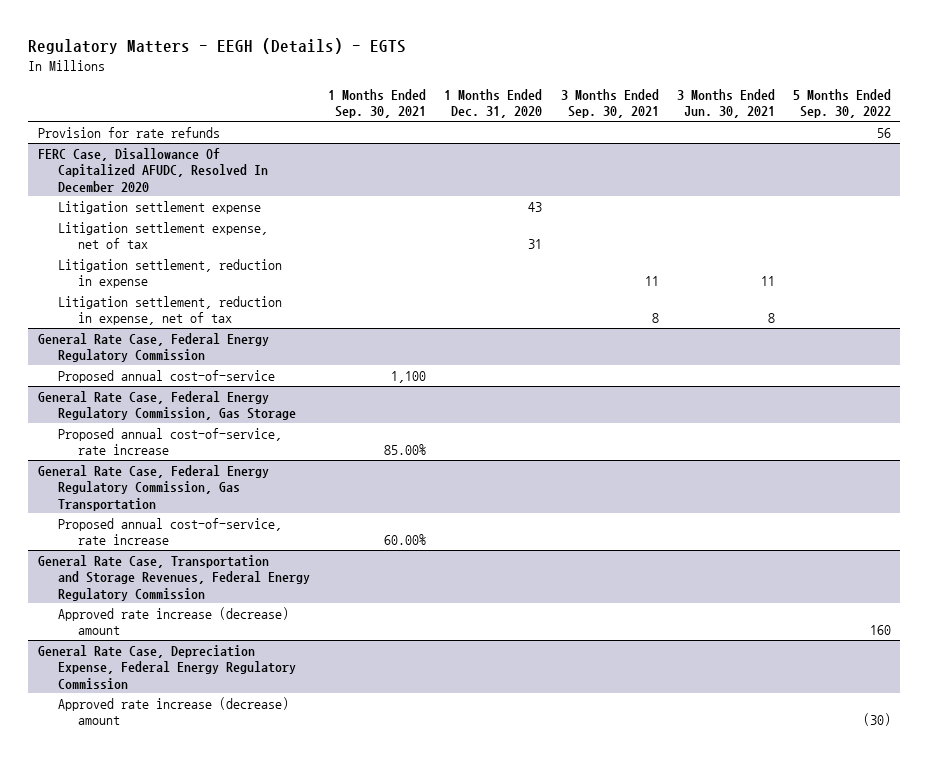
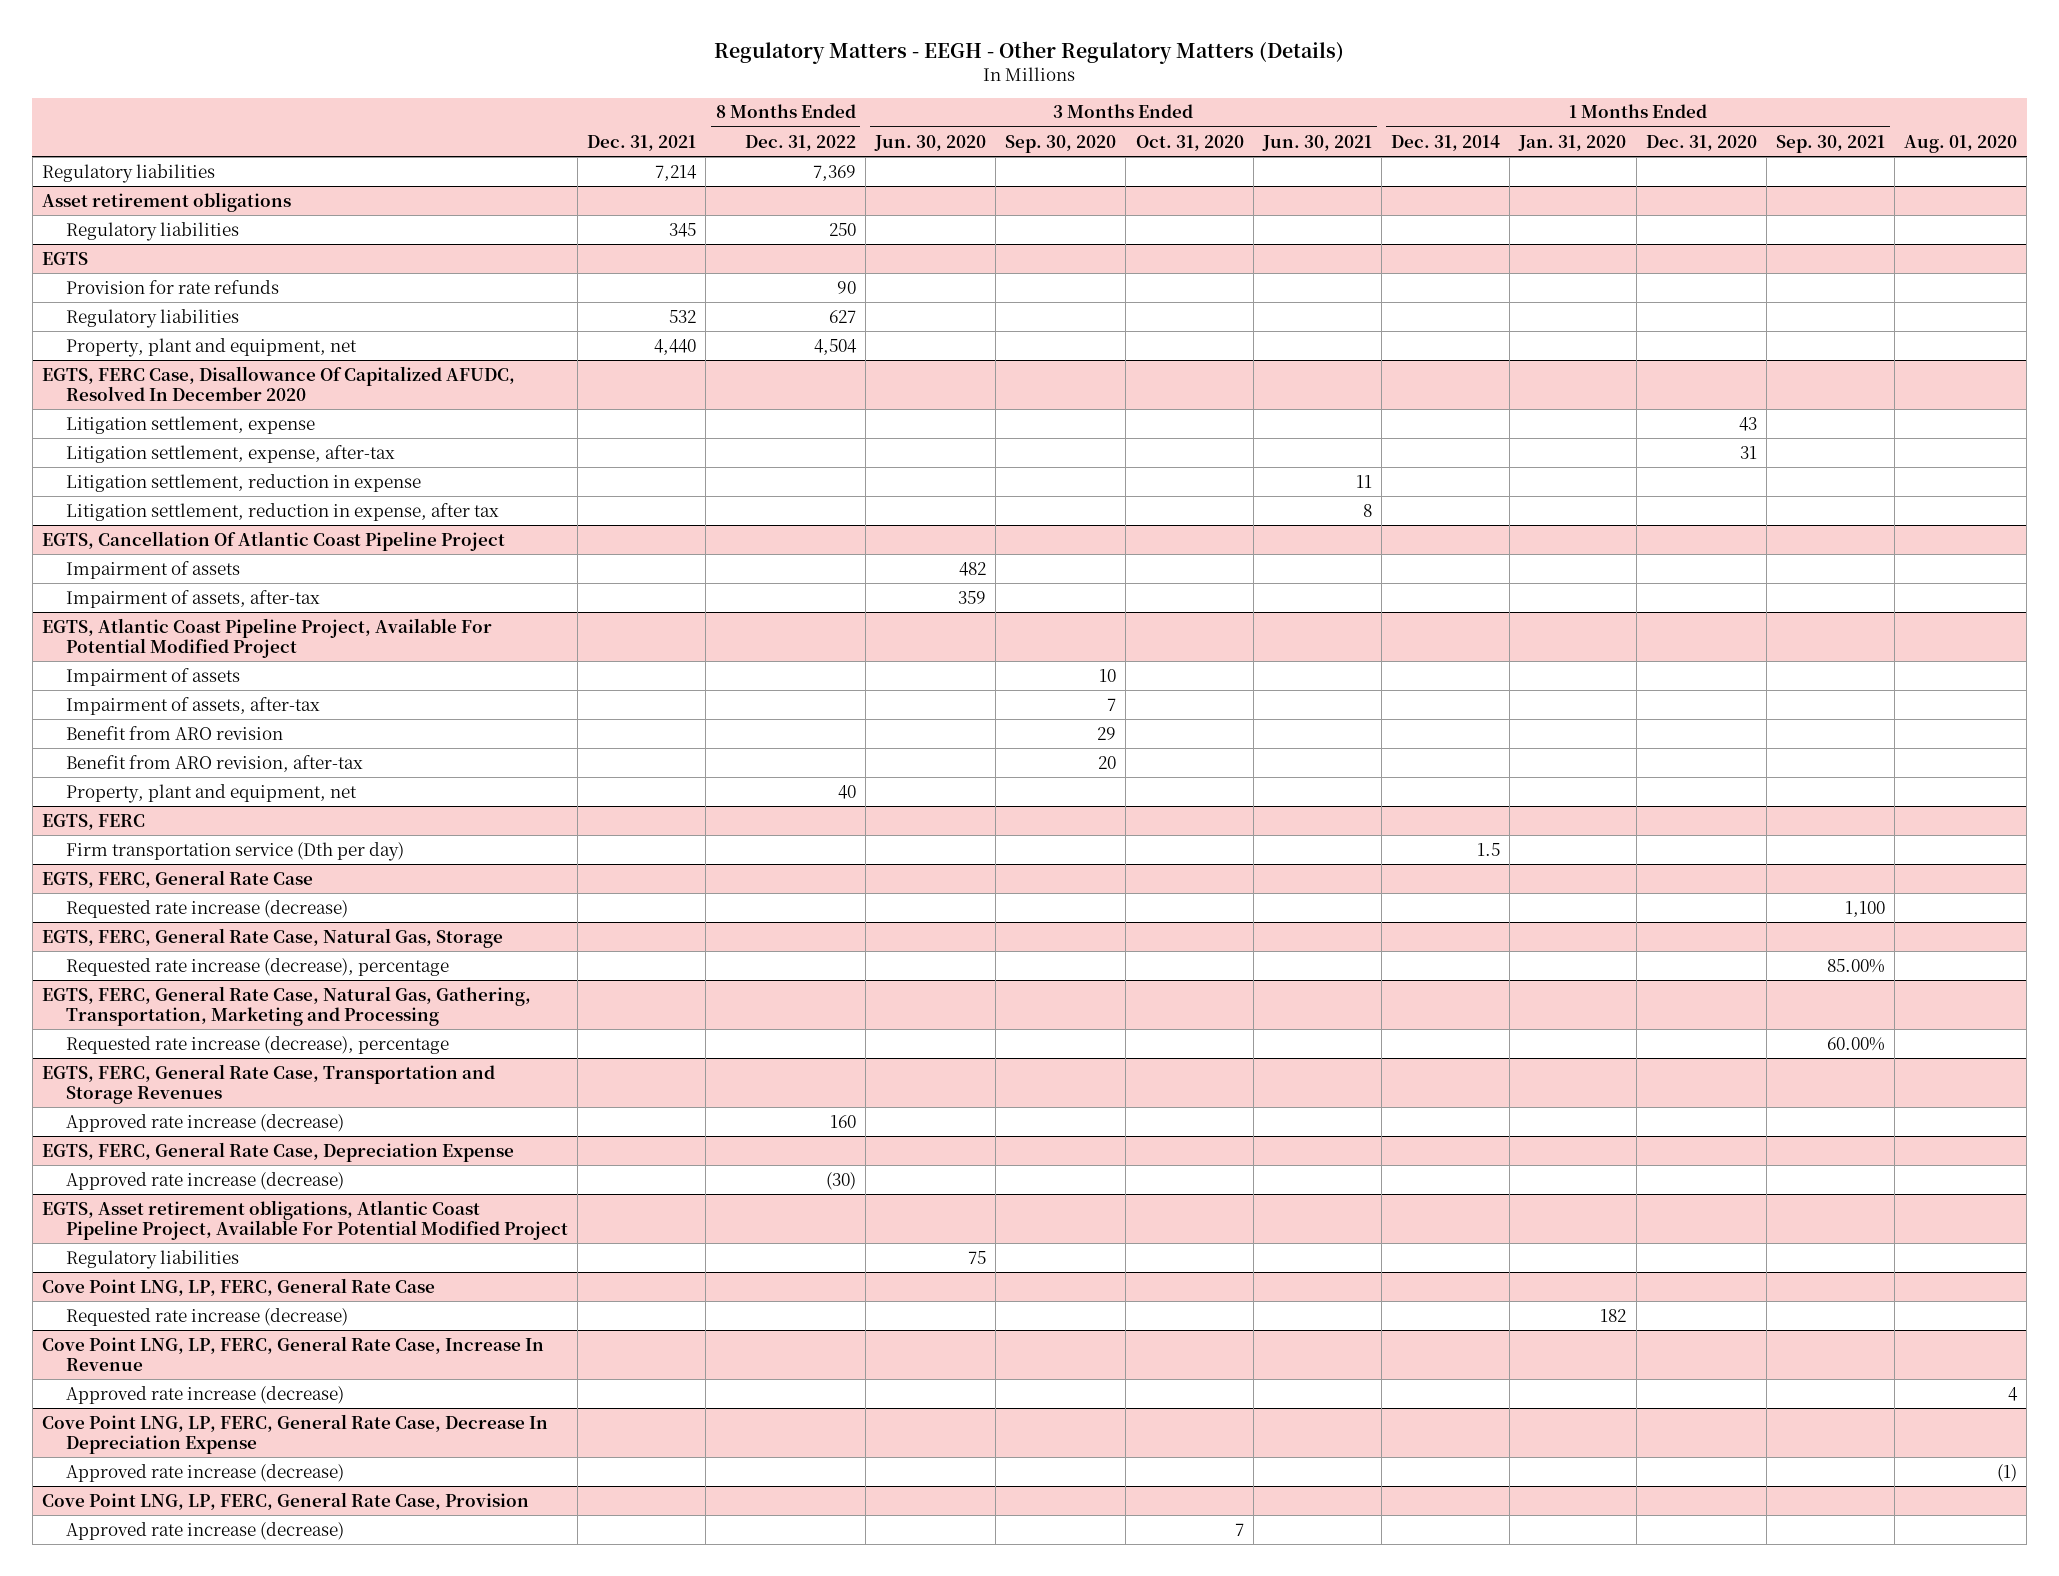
- Regulatory Matters - EEGH (Details) - EGTS
+ Regulatory Matters - EEGH - Other Regulatory Matters (Details)
- | 1 Months Ended Sep. 30, 2021 | 1 Months Ended Dec. 31, 2020 | 3 Months Ended Sep. 30, 2021 | 3 Months Ended Jun. 30, 2021 | 5 Months Ended Sep. 30, 2022
+ | Dec. 31, 2021 | 8 Months Ended Dec. 31, 2022 | 3 Months Ended Jun. 30, 2020 | 3 Months Ended Sep. 30, 2020 | 3 Months Ended Oct. 31, 2020 | 3 Months Ended Jun. 30, 2021 | 1 Months Ended Dec. 31, 2014 | 1 Months Ended Jan. 31, 2020 | 1 Months Ended Dec. 31, 2020 | 1 Months Ended Sep. 30, 2021 | Aug. 01, 2020
- Provision for rate refunds | | | | | 56
- FERC Case, Disallowance Of Capitalized AFUDC, Resolved In December 2020
- Litigation settlement expense | | 43 | | |
- Litigation settlement expense, net of tax | | 31 | | |
- Litigation settlement, reduction in expense | | | 11 | 11 |
- Litigation settlement, reduction in expense, net of tax | | | 8 | 8 |
- General Rate Case, Federal Energy Regulatory Commission
- Proposed annual cost-of-service | 1,100 | | | |
- General Rate Case, Federal Energy Regulatory Commission, Gas Storage
- Proposed annual cost-of-service, rate increase | 85.00% | | | |
- General Rate Case, Federal Energy Regulatory Commission, Gas Transportation
- Proposed annual cost-of-service, rate increase | 60.00% | | | |
- General Rate Case, Transportation and Storage Revenues, Federal Energy Regulatory Commission
- Approved rate increase (decrease) amount | | | | | 160
- General Rate Case, Depreciation Expense, Federal Energy Regulatory Commission
- Approved rate increase (decrease) amount | | | | | (30)
+ Regulatory liabilities | 7,214 | 7,369 | | | | | | | | |
+ Asset retirement obligations
+ Regulatory liabilities | 345 | 250 | | | | | | | | |
+ EGTS
+ Provision for rate refunds | | 90 | | | | | | | | |
+ Regulatory liabilities | 532 | 627 | | | | | | | | |
+ Property, plant and equipment, net | 4,440 | 4,504 | | | | | | | | |
+ EGTS, FERC Case, Disallowance Of Capitalized AFUDC, Resolved In December 2020
+ Litigation settlement, expense | | | | | | | | | 43 | |
+ Litigation settlement, expense, after-tax | | | | | | | | | 31 | |
+ Litigation settlement, reduction in expense | | | | | | 11 | | | | |
+ Litigation settlement, reduction in expense, after tax | | | | | | 8 | | | | |
+ EGTS, Cancellation Of Atlantic Coast Pipeline Project
+ Impairment of assets | | | 482 | | | | | | | |
+ Impairment of assets, after-tax | | | 359 | | | | | | | |
+ EGTS, Atlantic Coast Pipeline Project, Available For Potential Modified Project
+ Impairment of assets | | | | 10 | | | | | | |
+ Impairment of assets, after-tax | | | | 7 | | | | | | |
+ Benefit from ARO revision | | | | 29 | | | | | | |
+ Benefit from ARO revision, after-tax | | | | 20 | | | | | | |
+ Property, plant and equipment, net | | 40 | | | | | | | | |
+ EGTS, FERC
+ Firm transportation service (Dth per day) | | | | | | | 1.5 | | | |
+ EGTS, FERC, General Rate Case
+ Requested rate increase (decrease) | | | | | | | | | | 1,100 |
+ EGTS, FERC, General Rate Case, Natural Gas, Storage
+ Requested rate increase (decrease), percentage | | | | | | | | | | 85.00% |
+ EGTS, FERC, General Rate Case, Natural Gas, Gathering, Transportation, Marketing and Processing
+ Requested rate increase (decrease), percentage | | | | | | | | | | 60.00% |
+ EGTS, FERC, General Rate Case, Transportation and Storage Revenues
+ Approved rate increase (decrease) | | 160 | | | | | | | | |
+ EGTS, FERC, General Rate Case, Depreciation Expense
+ Approved rate increase (decrease) | | (30) | | | | | | | | |
+ EGTS, Asset retirement obligations, Atlantic Coast Pipeline Project, Available For Potential Modified Project
+ Regulatory liabilities | | | 75 | | | | | | | |
+ Cove Point LNG, LP, FERC, General Rate Case
+ Requested rate increase (decrease) | | | | | | | | 182 | | |
+ Cove Point LNG, LP, FERC, General Rate Case, Increase In Revenue
+ Approved rate increase (decrease) | | | | | | | | | | | 4
+ Cove Point LNG, LP, FERC, General Rate Case, Decrease In Depreciation Expense
+ Approved rate increase (decrease) | | | | | | | | | | | (1)
+ Cove Point LNG, LP, FERC, General Rate Case, Provision
+ Approved rate increase (decrease) | | | | | 7 | | | | | |

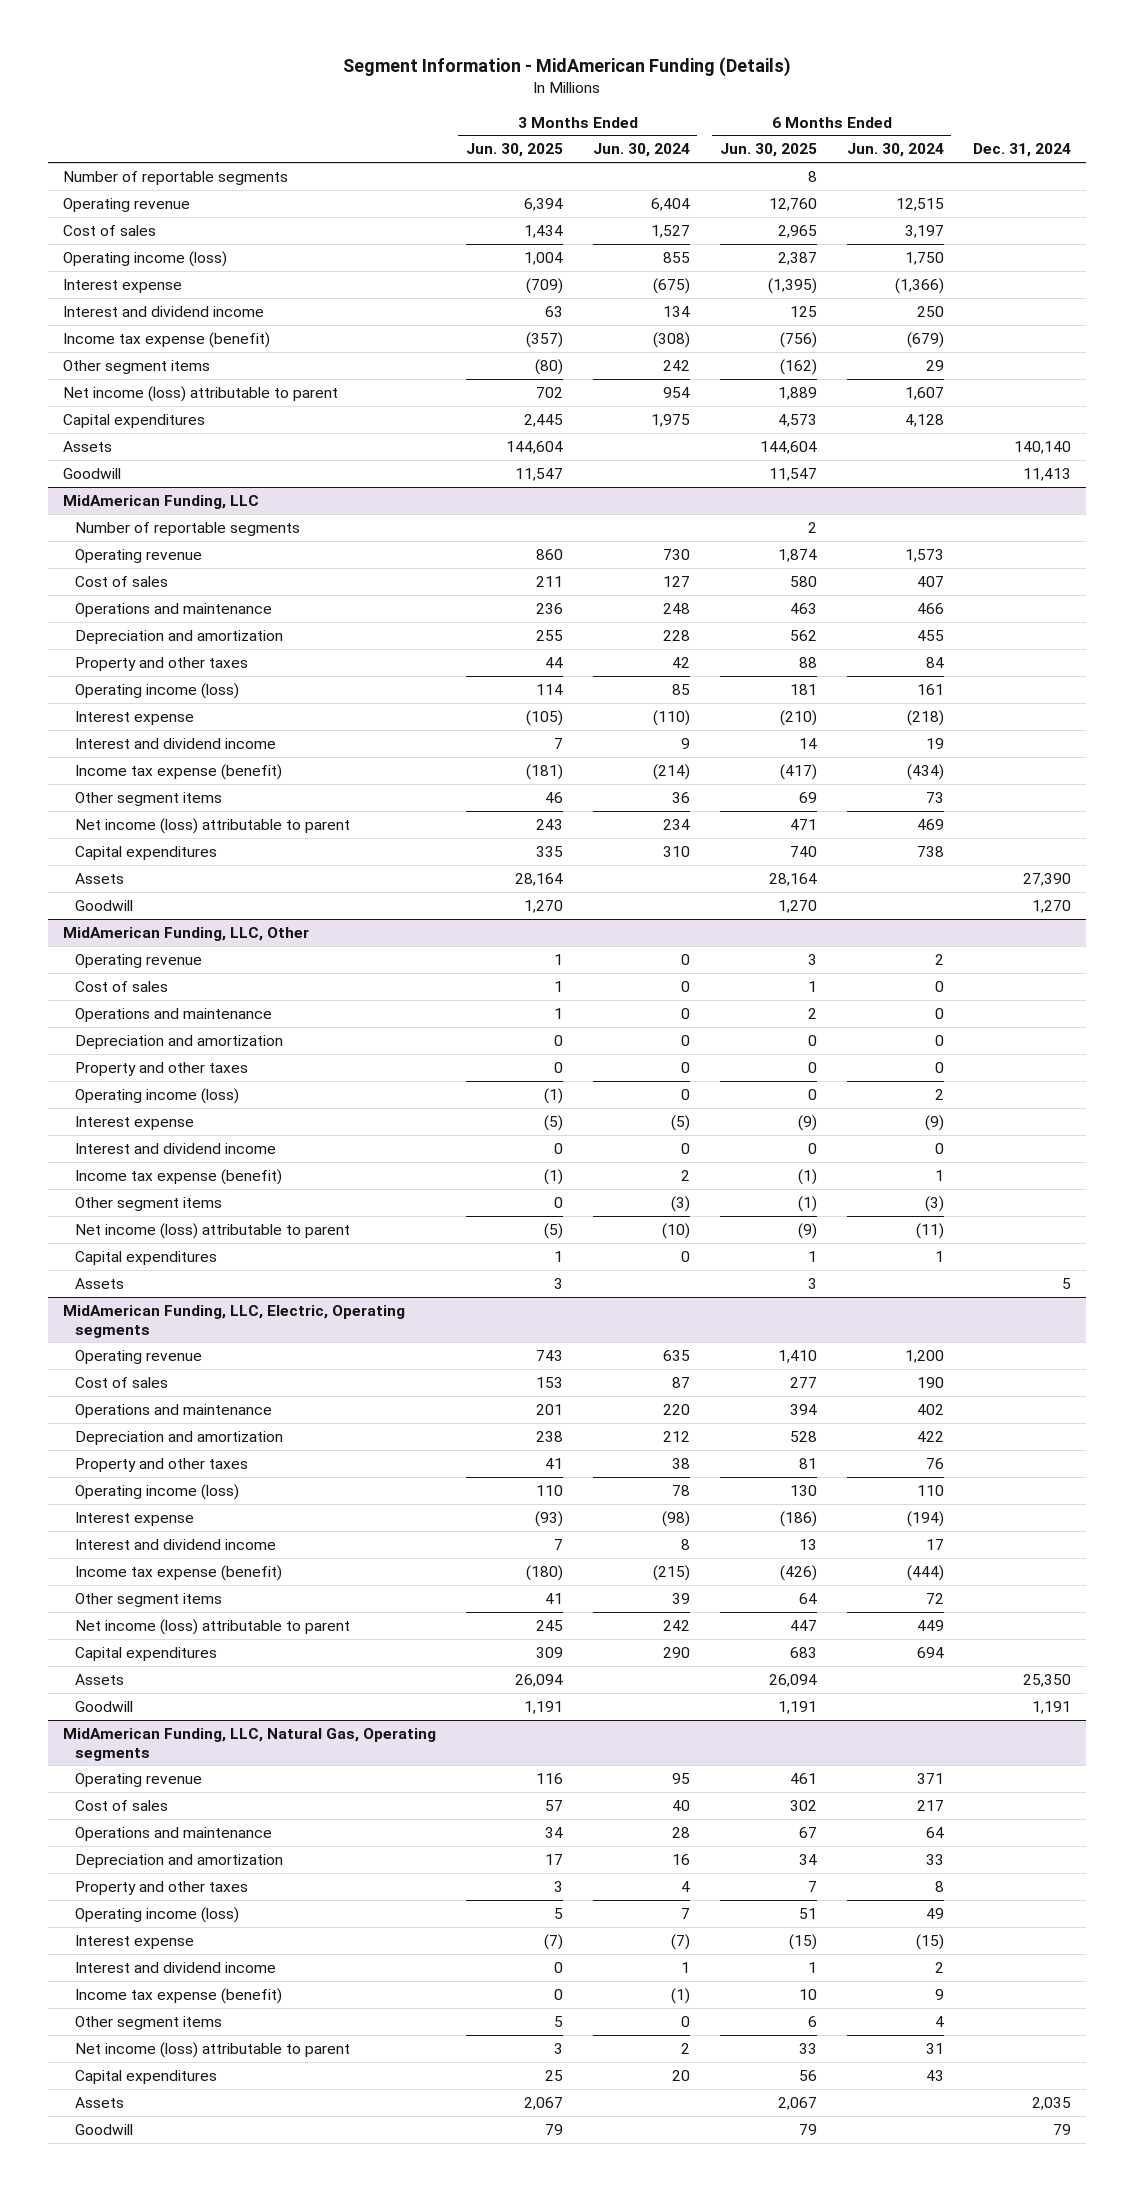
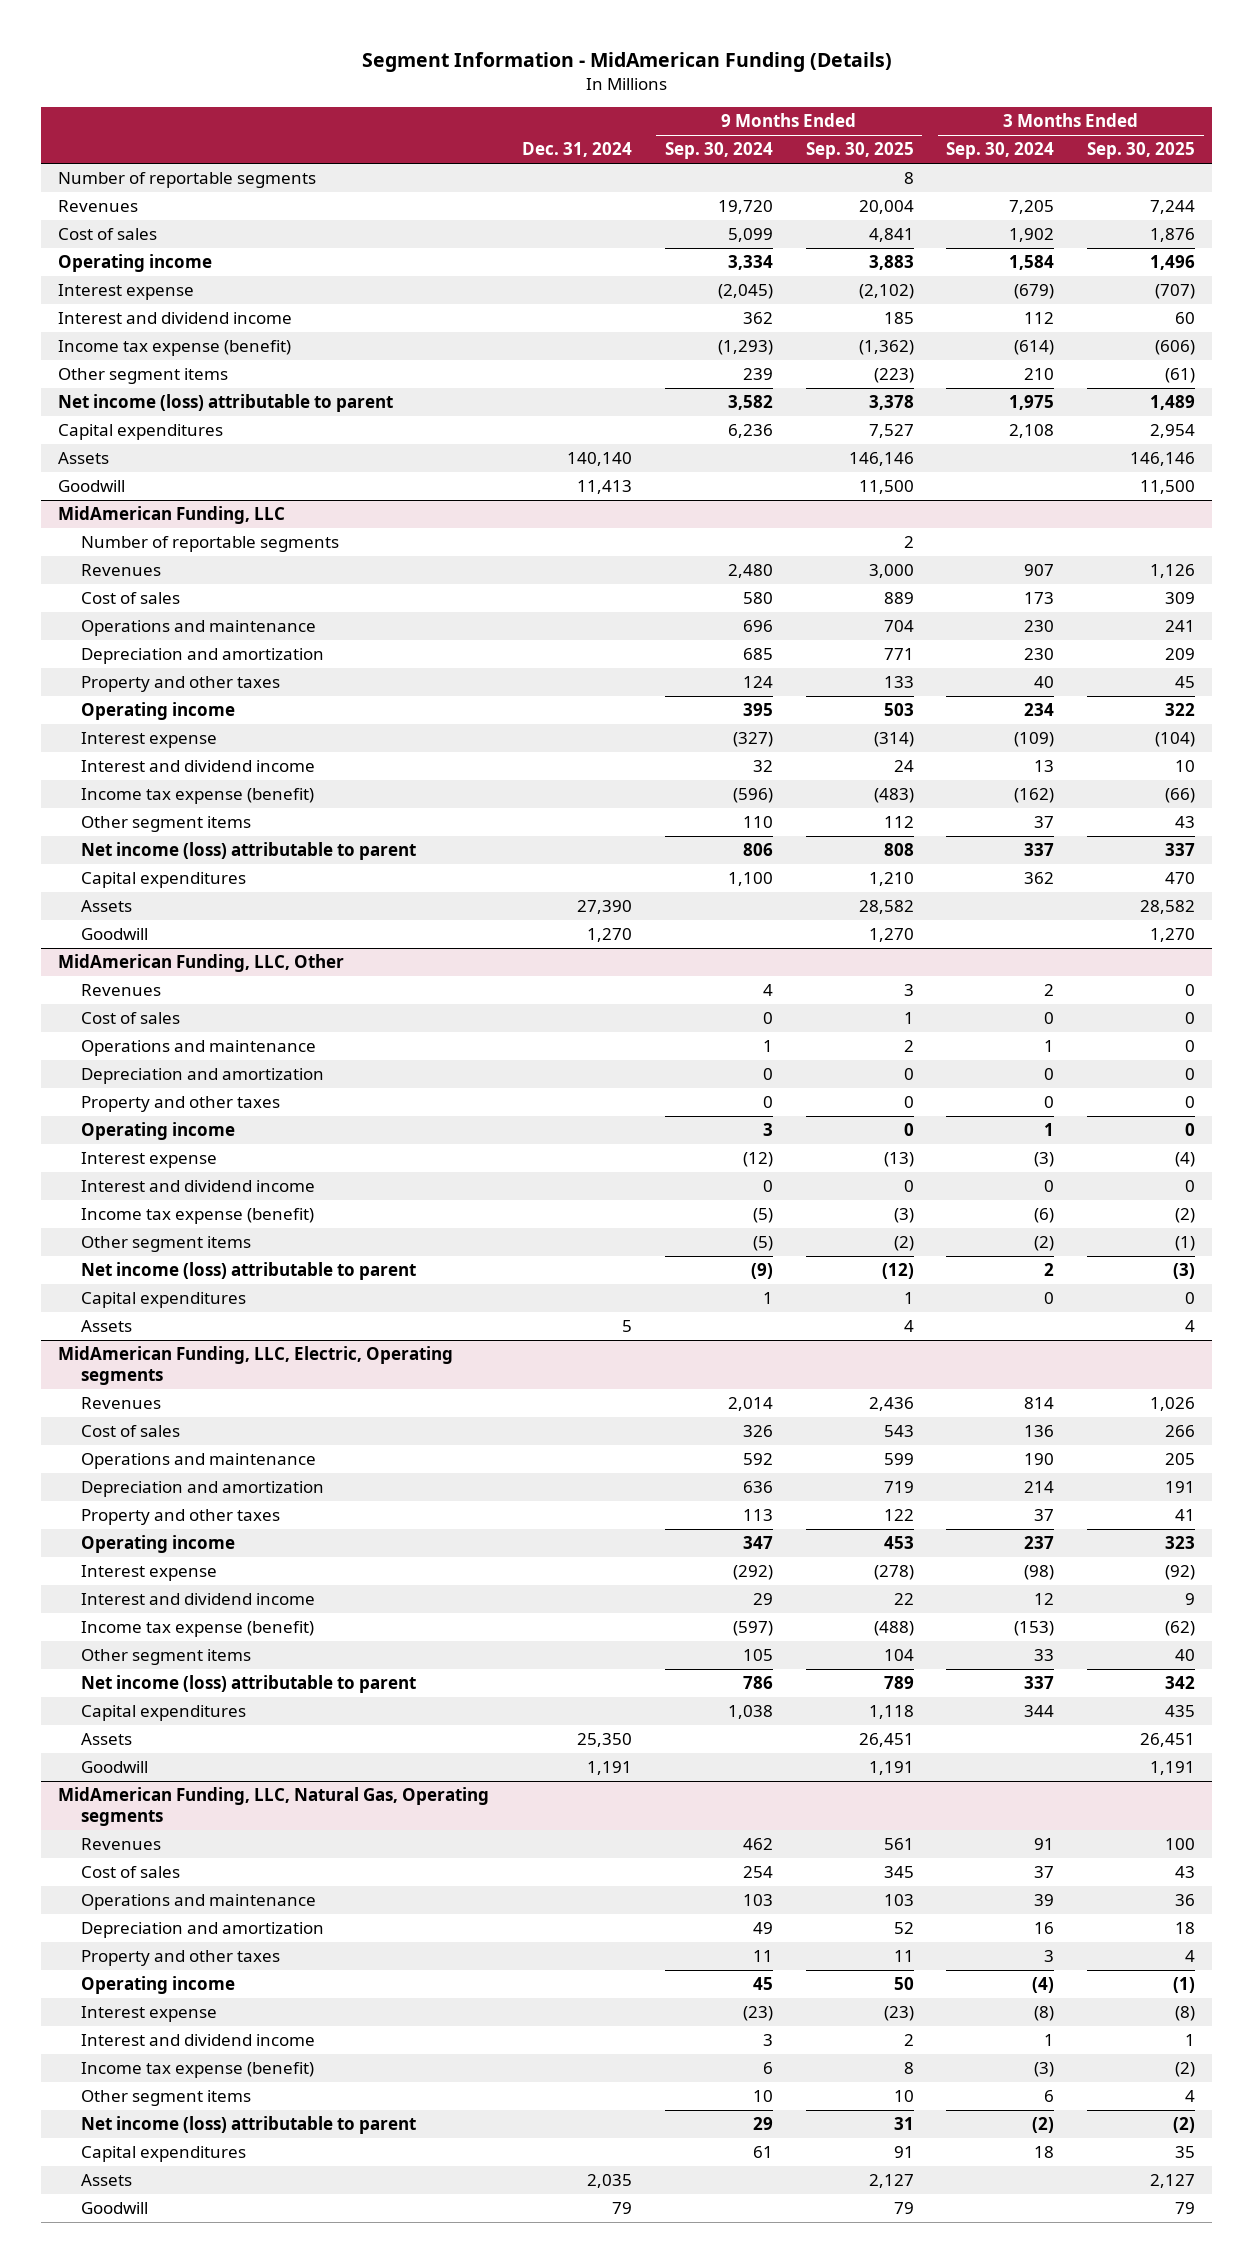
- | 3 Months Ended Jun. 30, 2025 | 3 Months Ended Jun. 30, 2024 | 6 Months Ended Jun. 30, 2025 | 6 Months Ended Jun. 30, 2024 | Dec. 31, 2024
+ | Dec. 31, 2024 | 9 Months Ended Sep. 30, 2024 | 9 Months Ended Sep. 30, 2025 | 3 Months Ended Sep. 30, 2024 | 3 Months Ended Sep. 30, 2025
- Operating revenue | 6,394 | 6,404 | 12,760 | 12,515 |
+ Revenues | | 19,720 | 20,004 | 7,205 | 7,244
- Operating income (loss) | 1,004 | 855 | 2,387 | 1,750 |
+ Operating income | | 3,334 | 3,883 | 1,584 | 1,496
@ MidAmerican Funding, LLC
- Operating revenue | 860 | 730 | 1,874 | 1,573 |
+ Revenues | | 2,480 | 3,000 | 907 | 1,126
- Operating income (loss) | 114 | 85 | 181 | 161 |
+ Operating income | | 395 | 503 | 234 | 322
@ MidAmerican Funding, LLC, Other
- Operating revenue | 1 | 0 | 3 | 2 |
+ Revenues | | 4 | 3 | 2 | 0
- Operating income (loss) | (1) | 0 | 0 | 2 |
+ Operating income | | 3 | 0 | 1 | 0
@ MidAmerican Funding, LLC, Electric, Operating segments
- Operating revenue | 743 | 635 | 1,410 | 1,200 |
+ Revenues | | 2,014 | 2,436 | 814 | 1,026
- Operating income (loss) | 110 | 78 | 130 | 110 |
+ Operating income | | 347 | 453 | 237 | 323
@ MidAmerican Funding, LLC, Natural Gas, Operating segments
- Operating revenue | 116 | 95 | 461 | 371 |
+ Revenues | | 462 | 561 | 91 | 100
- Operating income (loss) | 5 | 7 | 51 | 49 |
+ Operating income | | 45 | 50 | (4) | (1)

